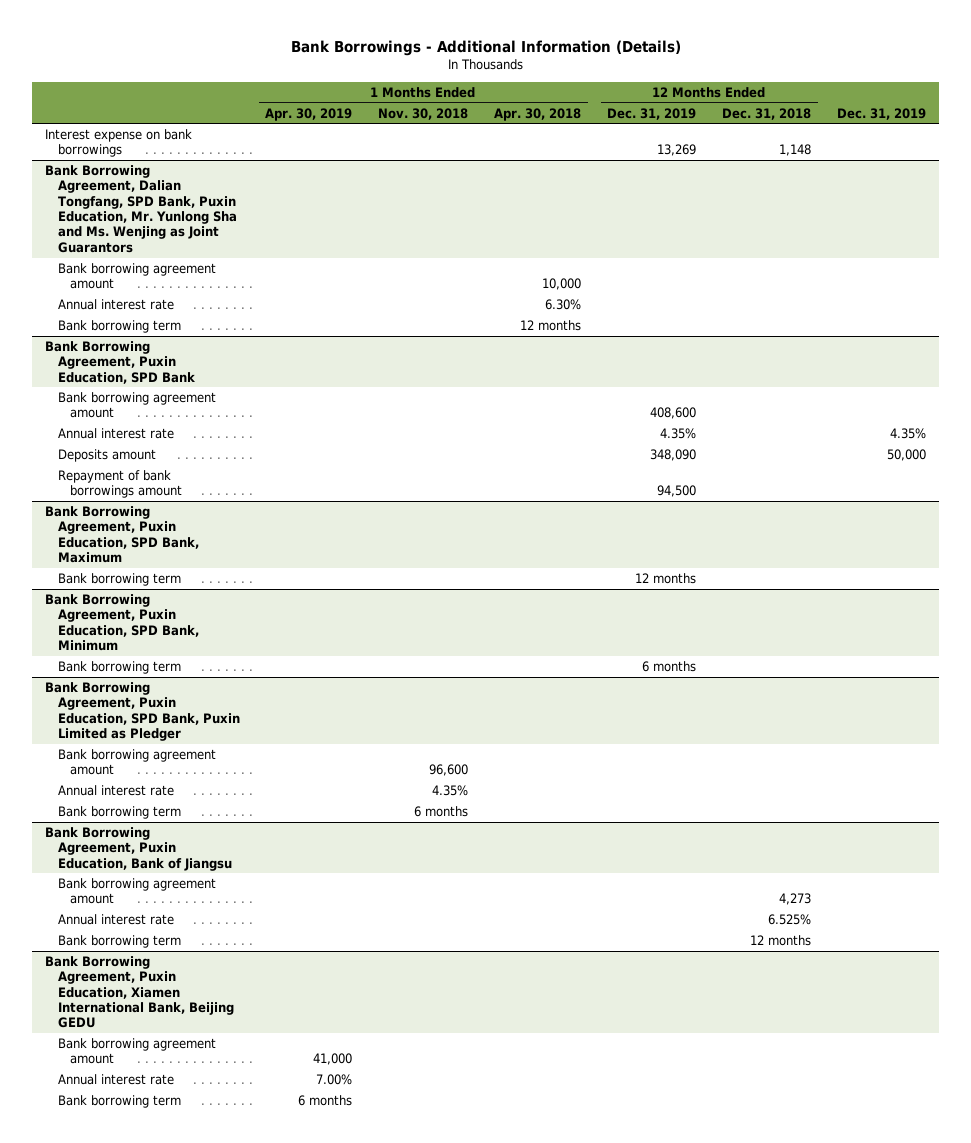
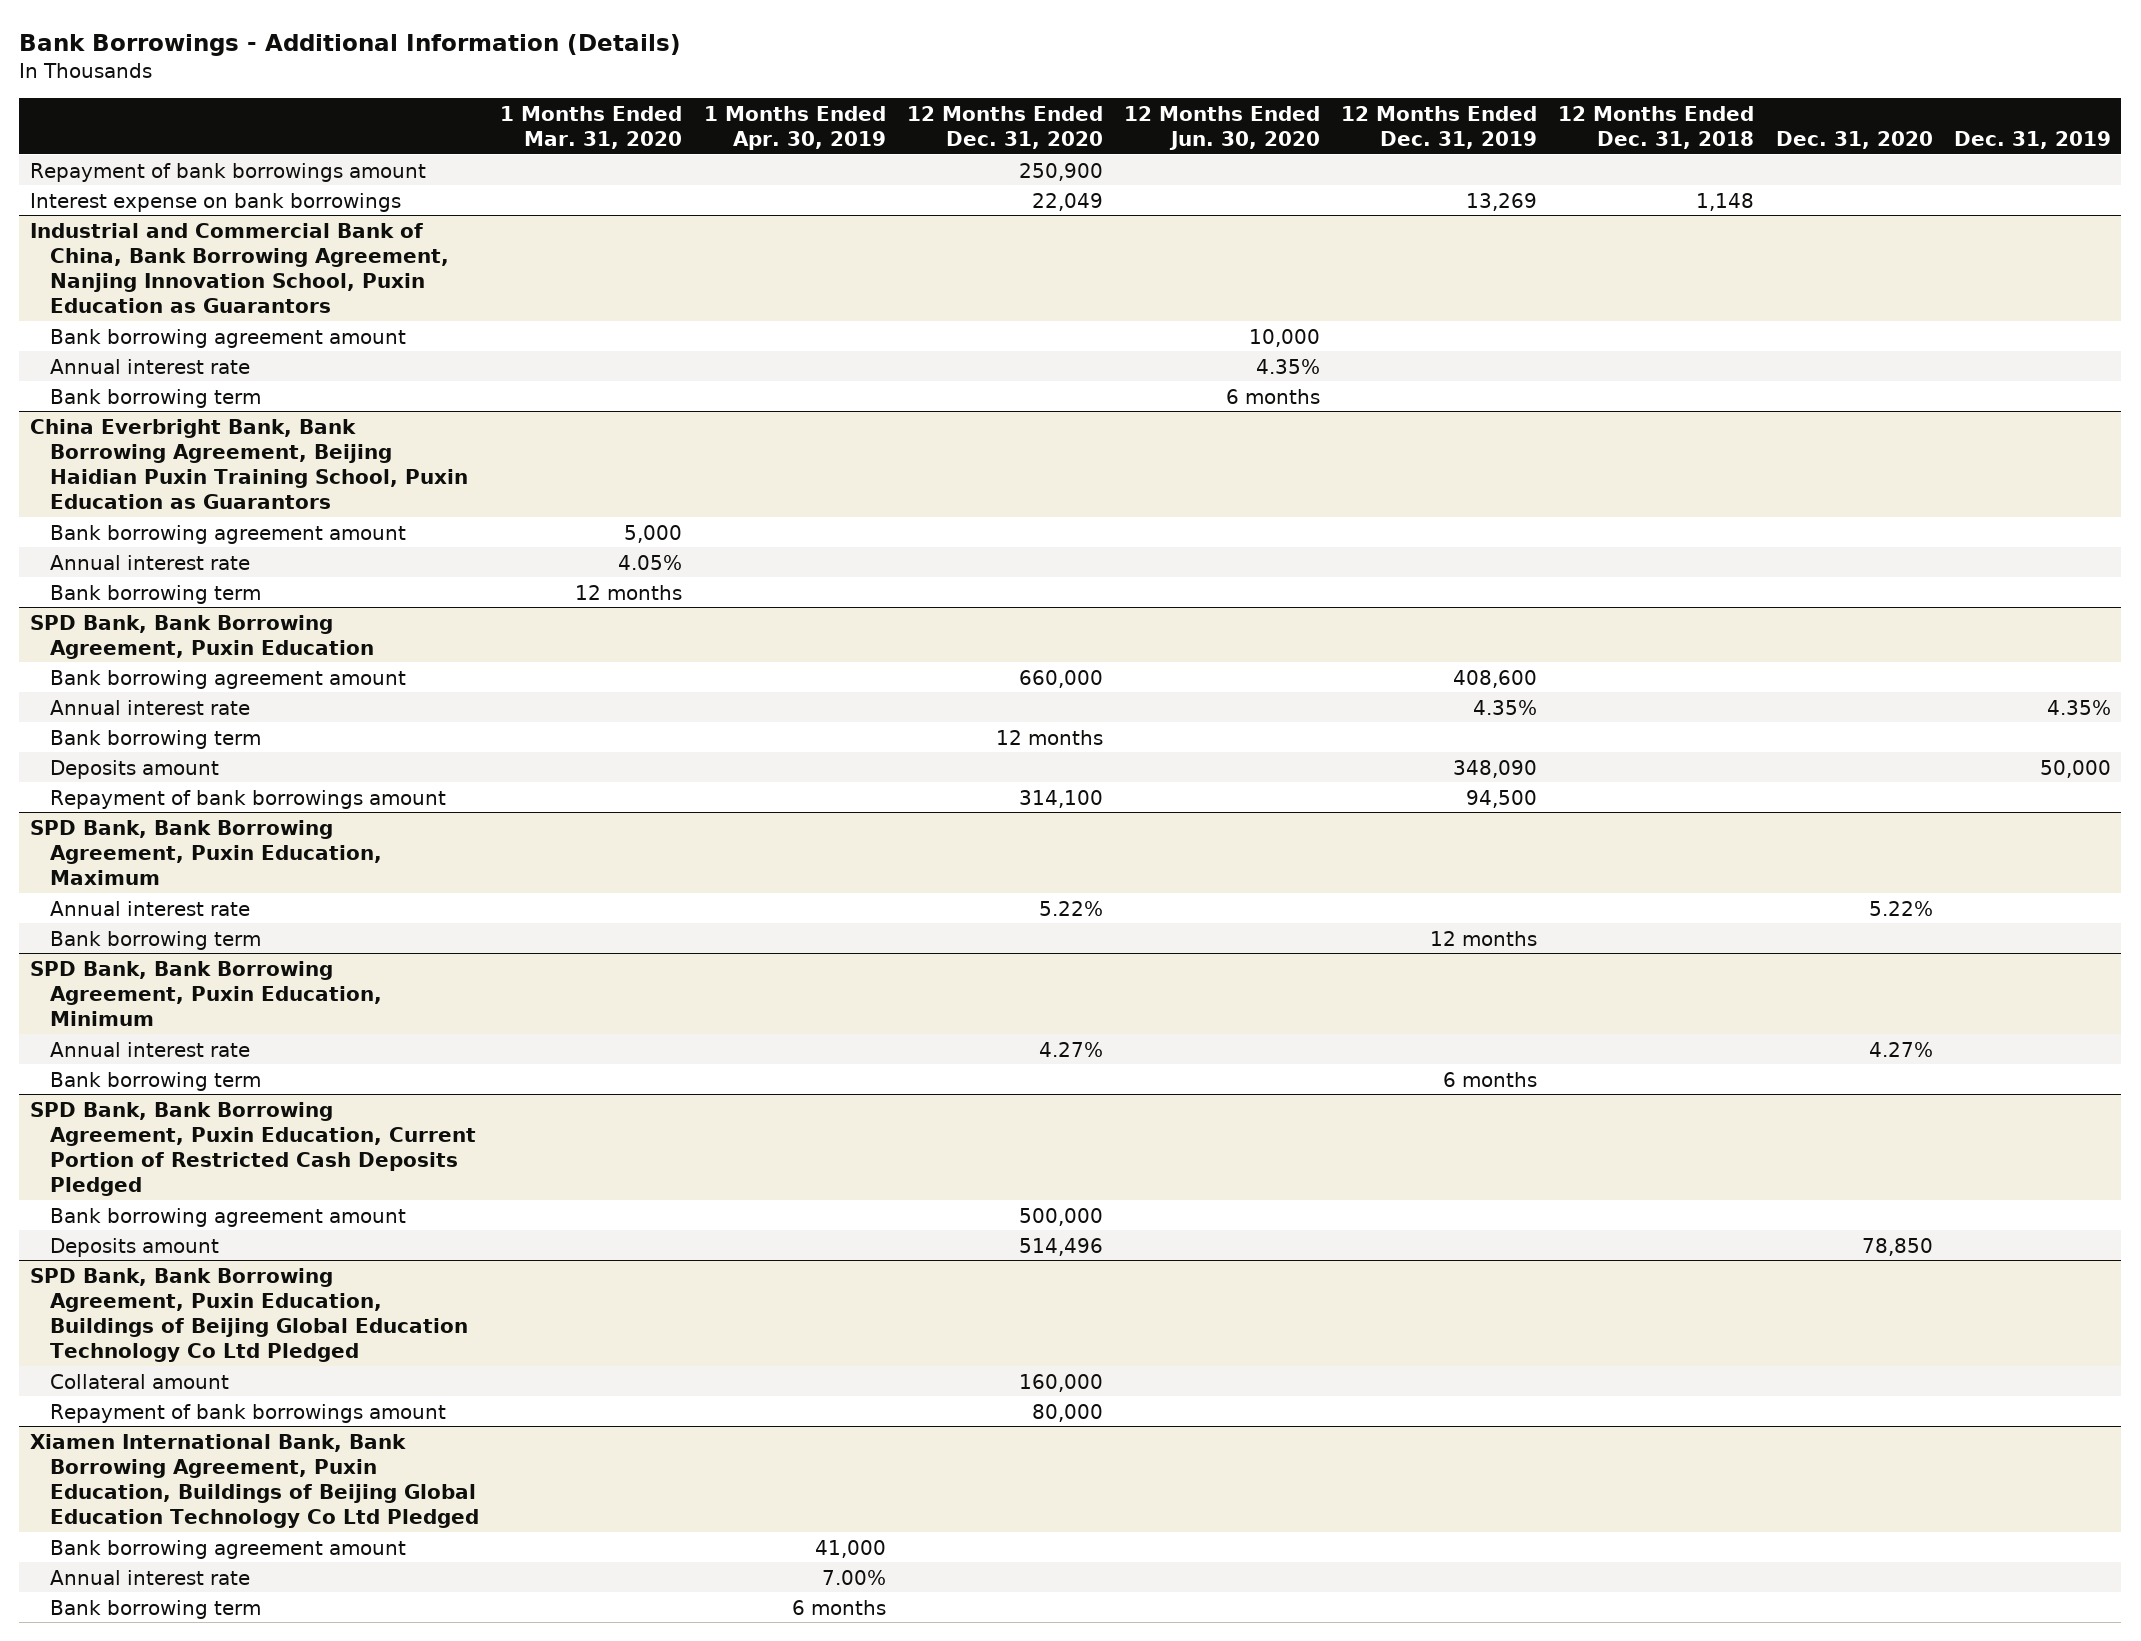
- | 1 Months Ended Apr. 30, 2019 | 1 Months Ended Nov. 30, 2018 | 1 Months Ended Apr. 30, 2018 | 12 Months Ended Dec. 31, 2019 | 12 Months Ended Dec. 31, 2018 | Dec. 31, 2019
+ | 1 Months Ended Mar. 31, 2020 | 1 Months Ended Apr. 30, 2019 | 12 Months Ended Dec. 31, 2020 | 12 Months Ended Jun. 30, 2020 | 12 Months Ended Dec. 31, 2019 | 12 Months Ended Dec. 31, 2018 | Dec. 31, 2020 | Dec. 31, 2019
+ Repayment of bank borrowings amount | | | 250,900 | | | | |
- Bank Borrowing Agreement, Dalian Tongfang, SPD Bank, Puxin Education, Mr. Yunlong Sha and Ms. Wenjing as Joint Guarantors
- Bank borrowing agreement amount | | | 10,000 | | |
- Annual interest rate | | | 6.30% | | |
- Bank borrowing term | | | 12 months | | |
- Bank Borrowing Agreement, Puxin Education, SPD Bank
+ Industrial and Commercial Bank of China, Bank Borrowing Agreement, Nanjing Innovation School, Puxin Education as Guarantors
+ Bank borrowing agreement amount | | | | 10,000 | | | |
+ Annual interest rate | | | | 4.35% | | | |
+ Bank borrowing term | | | | 6 months | | | |
+ China Everbright Bank, Bank Borrowing Agreement, Beijing Haidian Puxin Training School, Puxin Education as Guarantors
+ Bank borrowing agreement amount | 5,000 | | | | | | |
+ Annual interest rate | 4.05% | | | | | | |
+ Bank borrowing term | 12 months | | | | | | |
+ SPD Bank, Bank Borrowing Agreement, Puxin Education
+ Bank borrowing term | | | 12 months | | | | |
- Bank Borrowing Agreement, Puxin Education, SPD Bank, Maximum
+ SPD Bank, Bank Borrowing Agreement, Puxin Education, Maximum
+ Annual interest rate | | | 5.22% | | | | 5.22% |
- Bank Borrowing Agreement, Puxin Education, SPD Bank, Minimum
+ SPD Bank, Bank Borrowing Agreement, Puxin Education, Minimum
+ Annual interest rate | | | 4.27% | | | | 4.27% |
- Bank Borrowing Agreement, Puxin Education, SPD Bank, Puxin Limited as Pledger
- Bank borrowing agreement amount | | 96,600 | | | |
- Annual interest rate | | 4.35% | | | |
- Bank borrowing term | | 6 months | | | |
- Bank Borrowing Agreement, Puxin Education, Bank of Jiangsu
- Bank borrowing agreement amount | | | | | 4,273 |
- Annual interest rate | | | | | 6.525% |
- Bank borrowing term | | | | | 12 months |
- Bank Borrowing Agreement, Puxin Education, Xiamen International Bank, Beijing GEDU
+ SPD Bank, Bank Borrowing Agreement, Puxin Education, Current Portion of Restricted Cash Deposits Pledged
+ Bank borrowing agreement amount | | | 500,000 | | | | |
+ Deposits amount | | | 514,496 | | | | 78,850 |
+ SPD Bank, Bank Borrowing Agreement, Puxin Education, Buildings of Beijing Global Education Technology Co Ltd Pledged
+ Collateral amount | | | 160,000 | | | | |
+ Repayment of bank borrowings amount | | | 80,000 | | | | |
+ Xiamen International Bank, Bank Borrowing Agreement, Puxin Education, Buildings of Beijing Global Education Technology Co Ltd Pledged

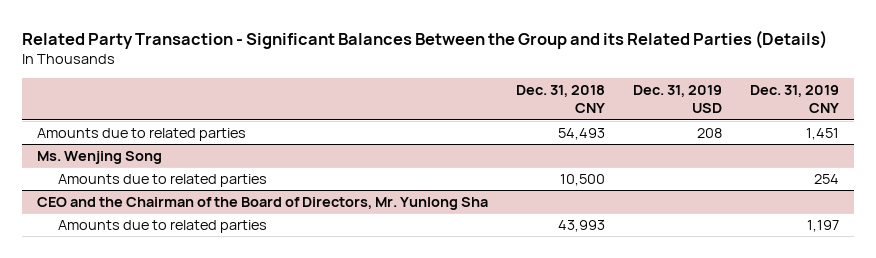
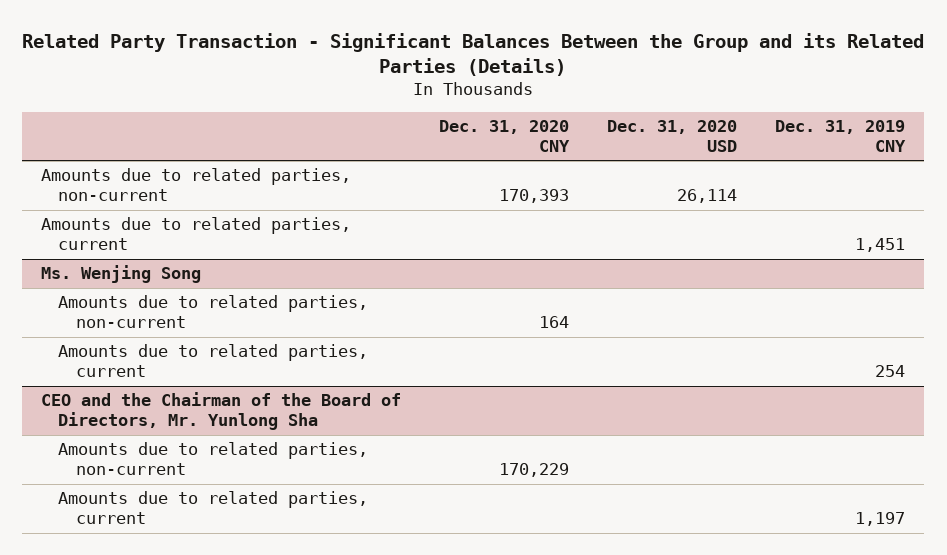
- | Dec. 31, 2018 CNY | Dec. 31, 2019 USD | Dec. 31, 2019 CNY
+ | Dec. 31, 2020 CNY | Dec. 31, 2020 USD | Dec. 31, 2019 CNY
- Amounts due to related parties | 54,493 | 208 | 1,451
+ Amounts due to related parties, non-current | 170,393 | 26,114 |
+ Amounts due to related parties, current | | | 1,451
@ Ms. Wenjing Song
- Amounts due to related parties | 10,500 | | 254
+ Amounts due to related parties, non-current | 164 | |
+ Amounts due to related parties, current | | | 254
@ CEO and the Chairman of the Board of Directors, Mr. Yunlong Sha
- Amounts due to related parties | 43,993 | | 1,197
+ Amounts due to related parties, non-current | 170,229 | |
+ Amounts due to related parties, current | | | 1,197

